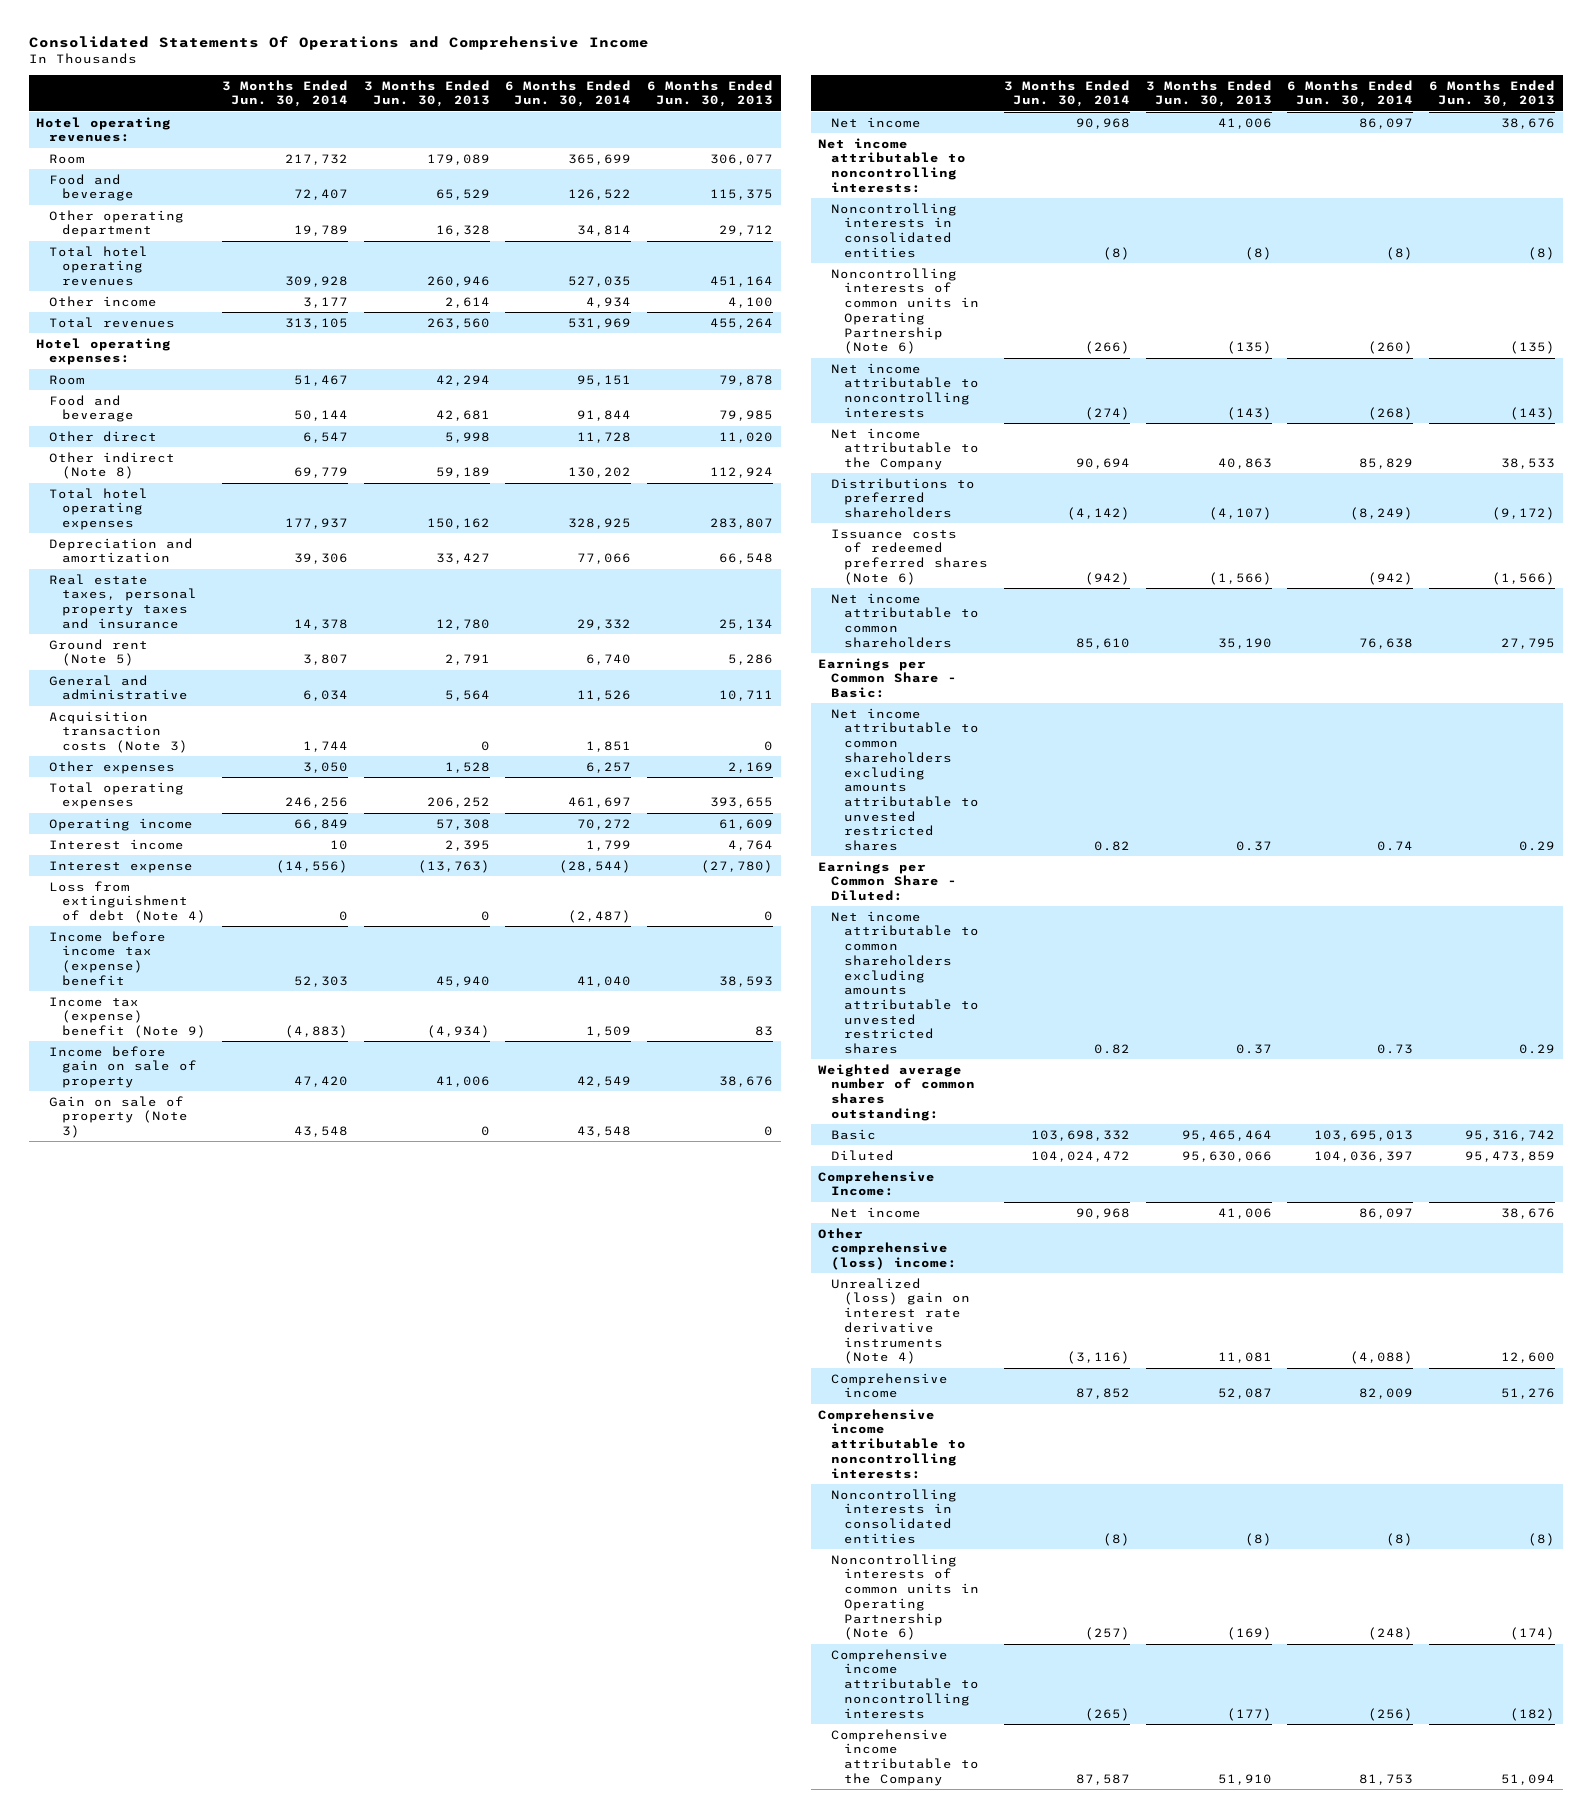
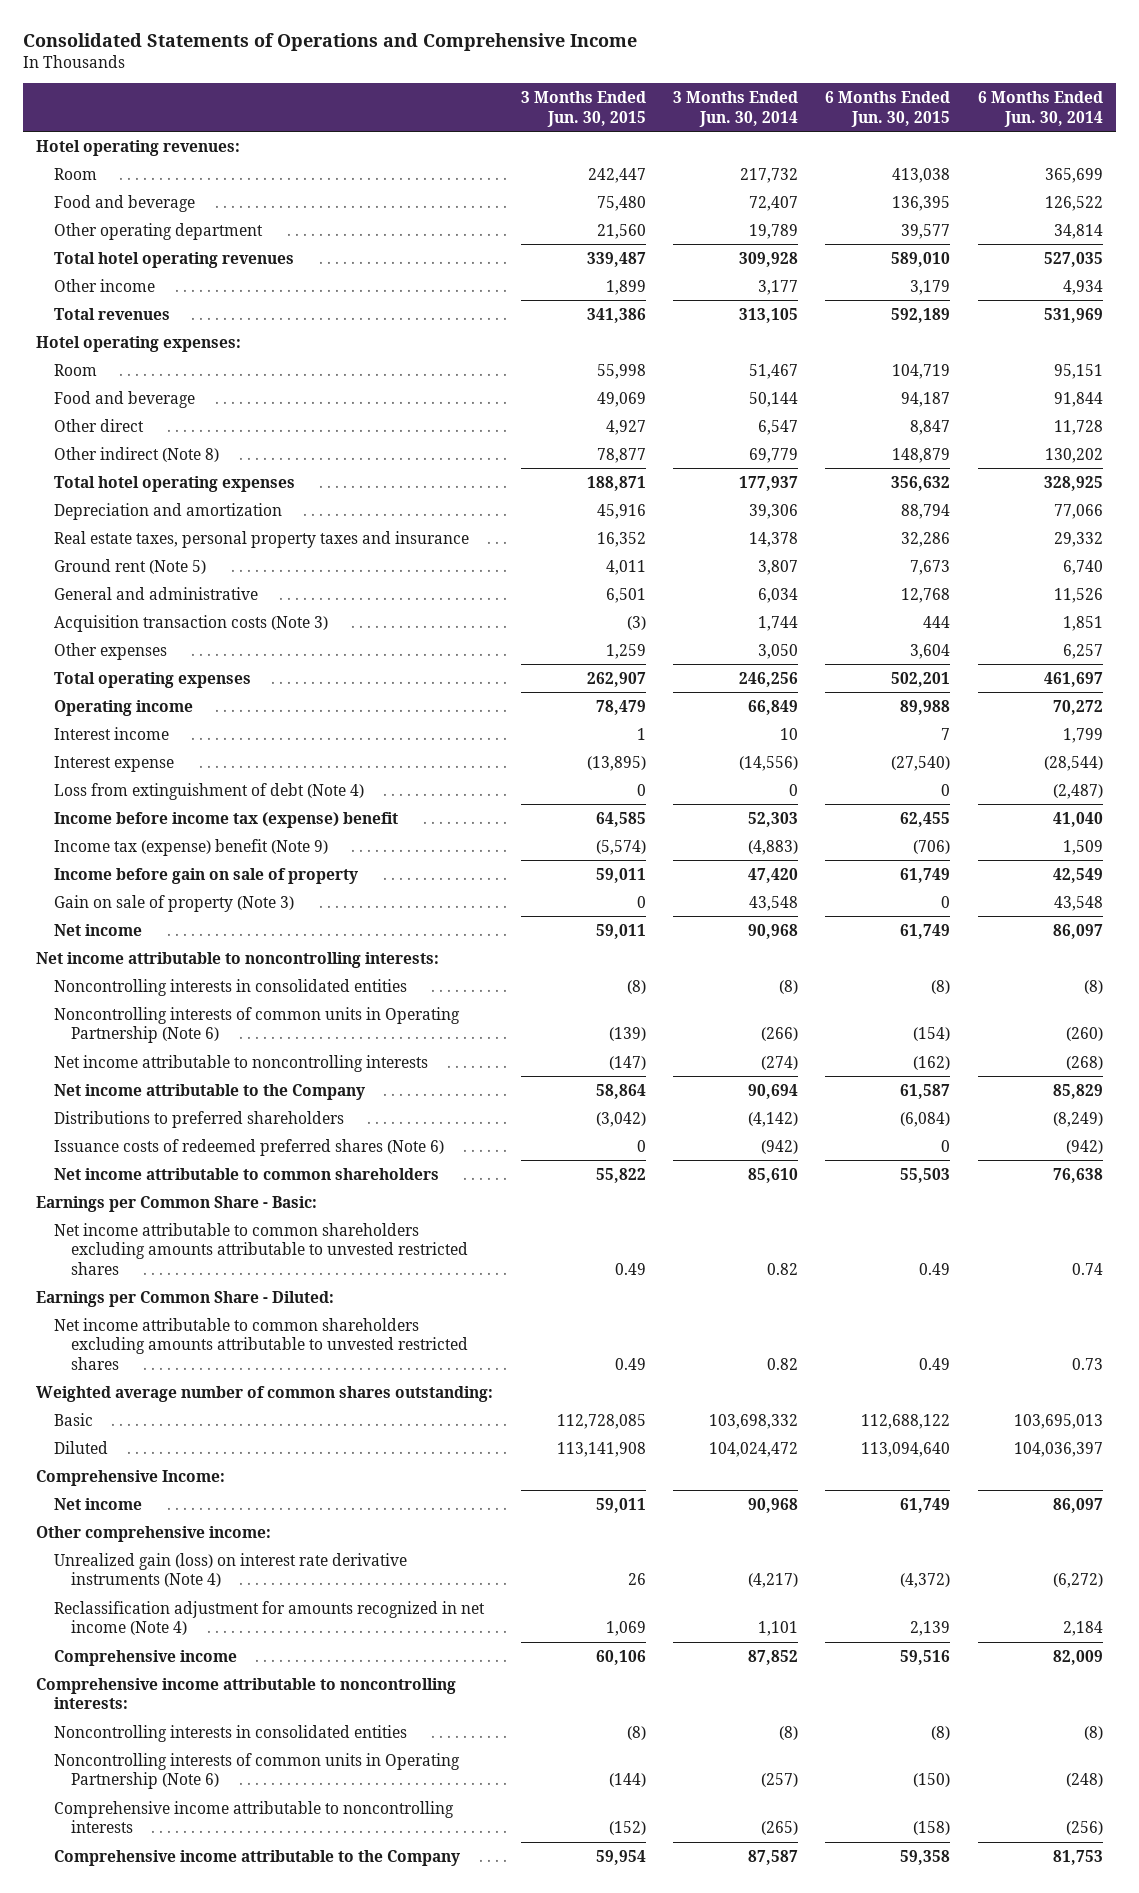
- Consolidated Statements Of Operations and Comprehensive Income
+ Consolidated Statements of Operations and Comprehensive Income
- | 3 Months Ended Jun. 30, 2014 | 3 Months Ended Jun. 30, 2013 | 6 Months Ended Jun. 30, 2014 | 6 Months Ended Jun. 30, 2013
+ | 3 Months Ended Jun. 30, 2015 | 3 Months Ended Jun. 30, 2014 | 6 Months Ended Jun. 30, 2015 | 6 Months Ended Jun. 30, 2014
- Other comprehensive (loss) income:
- Unrealized (loss) gain on interest rate derivative instruments (Note 4) | (3,116) | 11,081 | (4,088) | 12,600
+ Other comprehensive income:
+ Unrealized gain (loss) on interest rate derivative instruments (Note 4) | 26 | (4,217) | (4,372) | (6,272)
+ Reclassification adjustment for amounts recognized in net income (Note 4) | 1,069 | 1,101 | 2,139 | 2,184

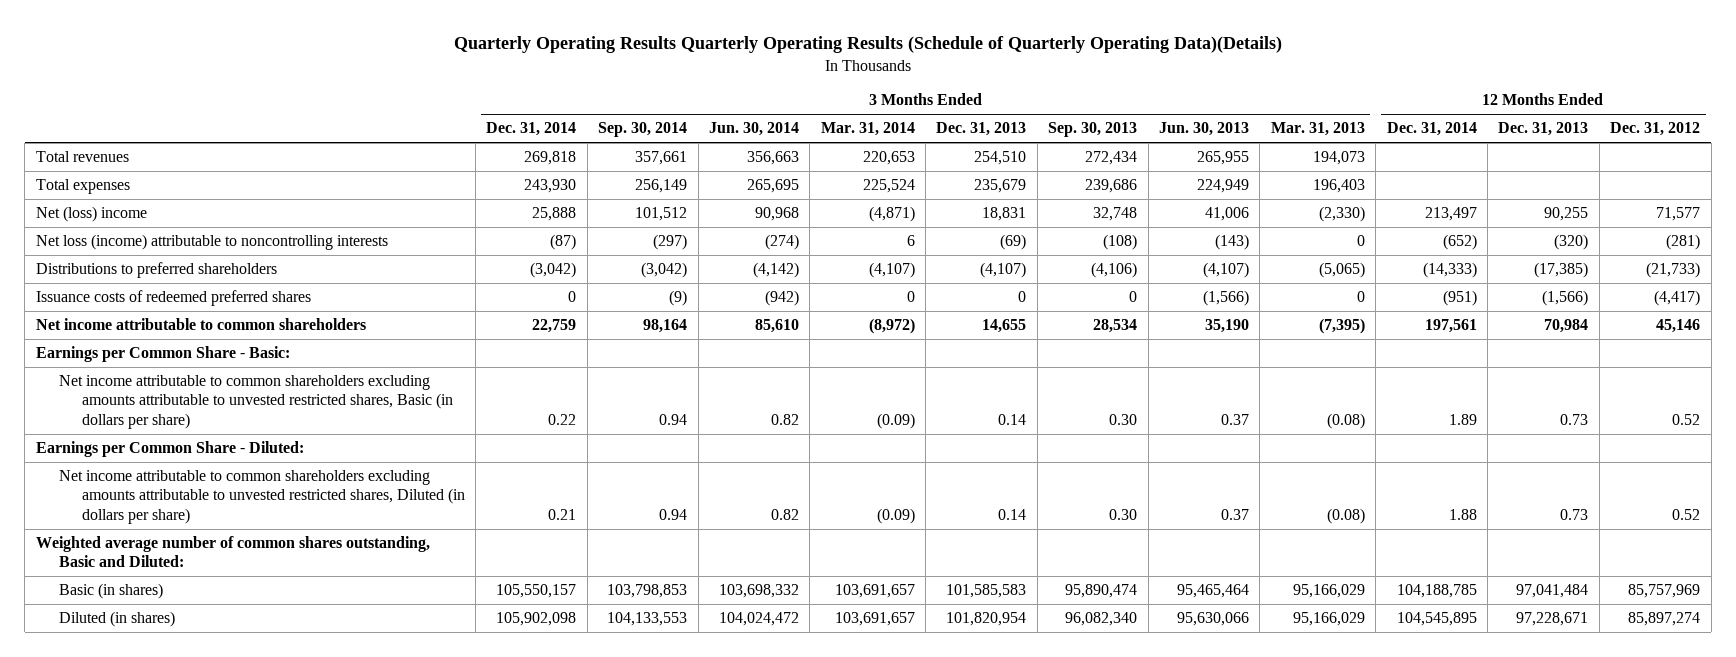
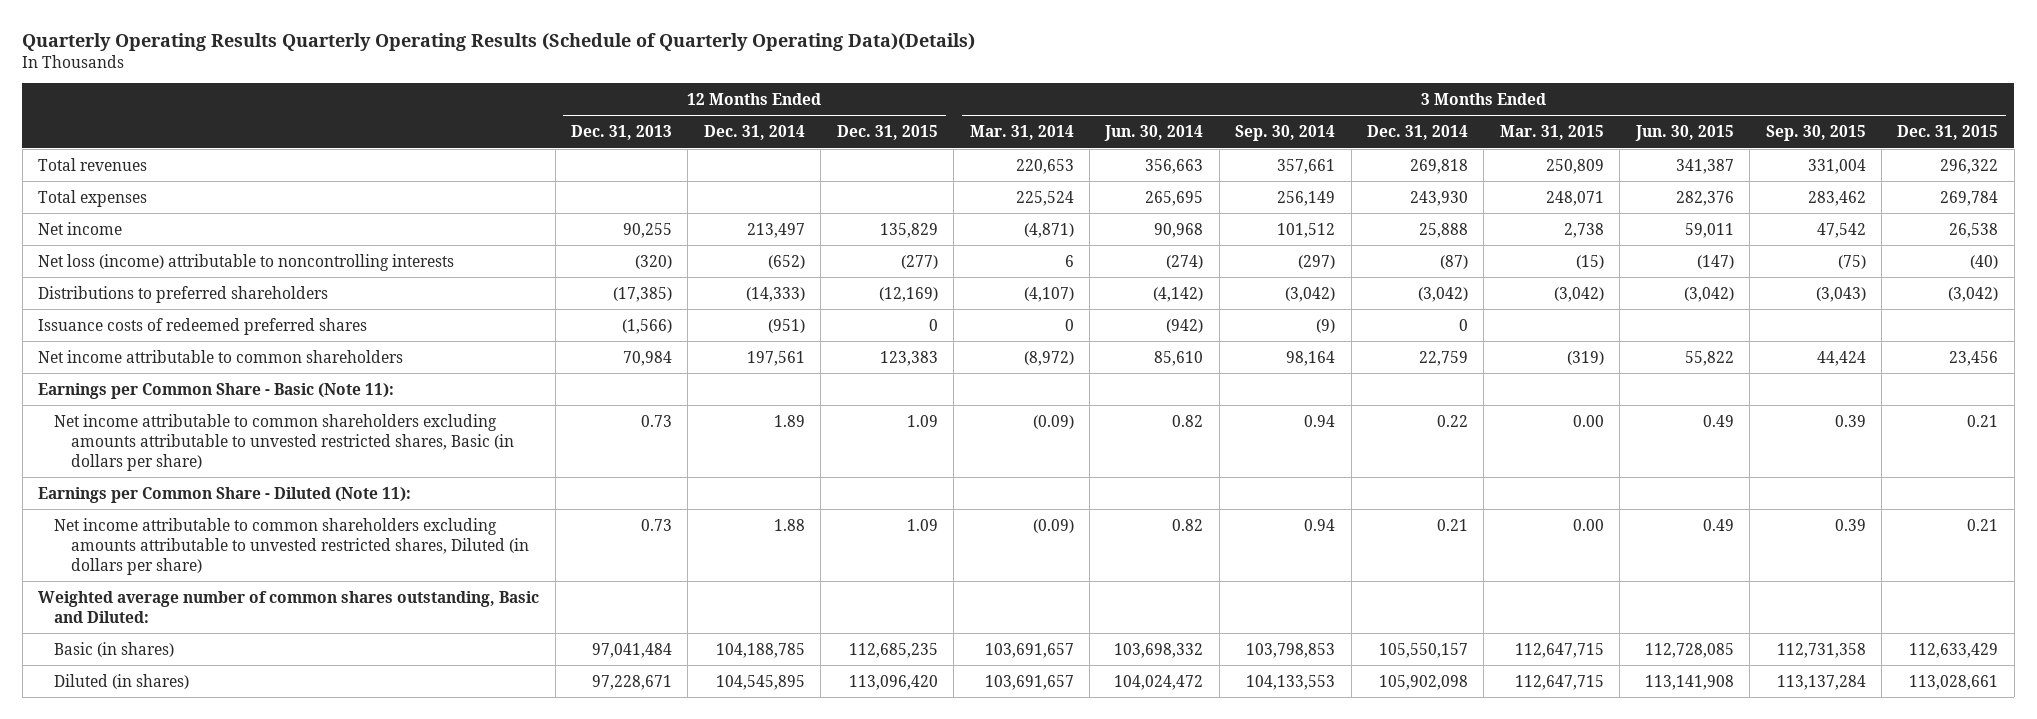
- | 3 Months Ended Dec. 31, 2014 | 3 Months Ended Sep. 30, 2014 | 3 Months Ended Jun. 30, 2014 | 3 Months Ended Mar. 31, 2014 | 3 Months Ended Dec. 31, 2013 | 3 Months Ended Sep. 30, 2013 | 3 Months Ended Jun. 30, 2013 | 3 Months Ended Mar. 31, 2013 | 12 Months Ended Dec. 31, 2014 | 12 Months Ended Dec. 31, 2013 | 12 Months Ended Dec. 31, 2012
+ | 12 Months Ended Dec. 31, 2013 | 12 Months Ended Dec. 31, 2014 | 12 Months Ended Dec. 31, 2015 | 3 Months Ended Mar. 31, 2014 | 3 Months Ended Jun. 30, 2014 | 3 Months Ended Sep. 30, 2014 | 3 Months Ended Dec. 31, 2014 | 3 Months Ended Mar. 31, 2015 | 3 Months Ended Jun. 30, 2015 | 3 Months Ended Sep. 30, 2015 | 3 Months Ended Dec. 31, 2015
- Net (loss) income | 25,888 | 101,512 | 90,968 | (4,871) | 18,831 | 32,748 | 41,006 | (2,330) | 213,497 | 90,255 | 71,577
+ Net income | 90,255 | 213,497 | 135,829 | (4,871) | 90,968 | 101,512 | 25,888 | 2,738 | 59,011 | 47,542 | 26,538
- Earnings per Common Share - Basic:
+ Earnings per Common Share - Basic (Note 11):
- Earnings per Common Share - Diluted:
+ Earnings per Common Share - Diluted (Note 11):

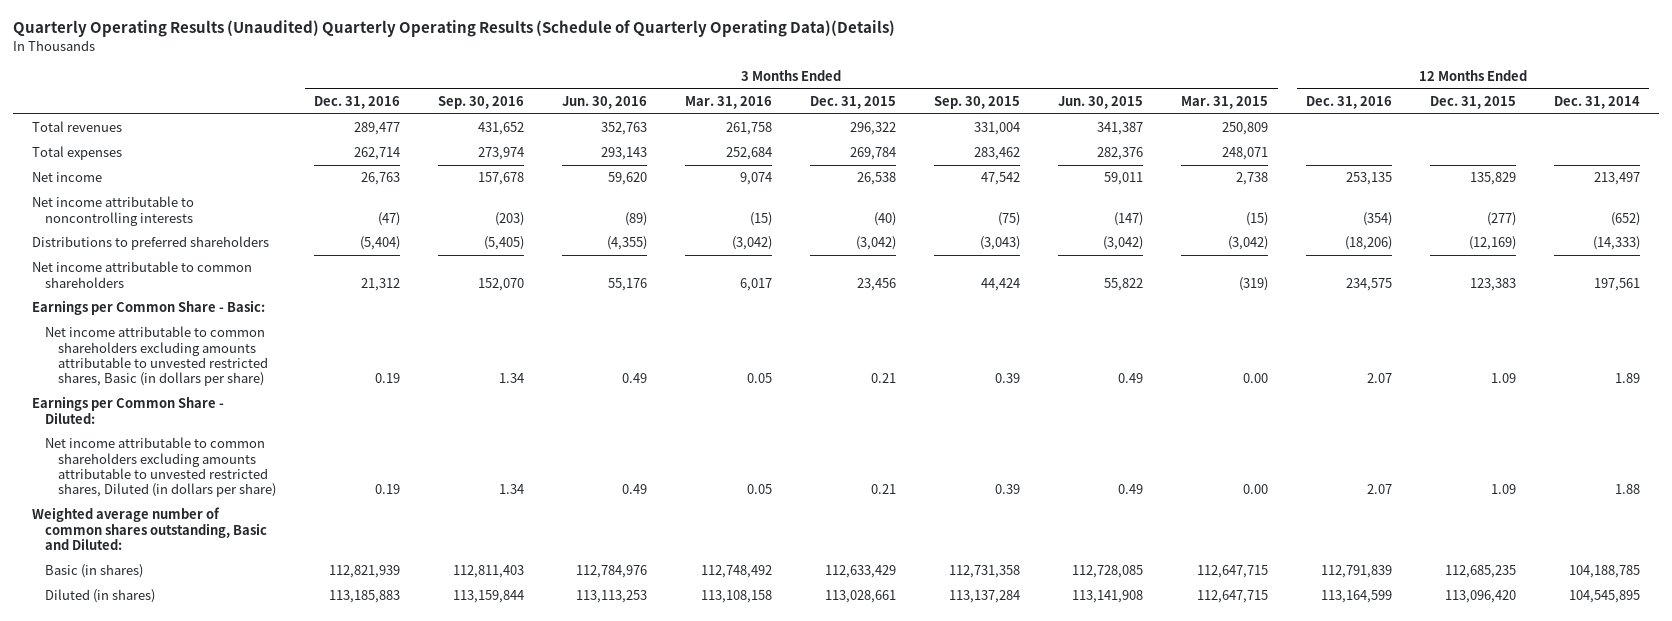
- Quarterly Operating Results Quarterly Operating Results (Schedule of Quarterly Operating Data)(Details)
+ Quarterly Operating Results (Unaudited) Quarterly Operating Results (Schedule of Quarterly Operating Data)(Details)
- | 12 Months Ended Dec. 31, 2013 | 12 Months Ended Dec. 31, 2014 | 12 Months Ended Dec. 31, 2015 | 3 Months Ended Mar. 31, 2014 | 3 Months Ended Jun. 30, 2014 | 3 Months Ended Sep. 30, 2014 | 3 Months Ended Dec. 31, 2014 | 3 Months Ended Mar. 31, 2015 | 3 Months Ended Jun. 30, 2015 | 3 Months Ended Sep. 30, 2015 | 3 Months Ended Dec. 31, 2015
+ | 3 Months Ended Dec. 31, 2016 | 3 Months Ended Sep. 30, 2016 | 3 Months Ended Jun. 30, 2016 | 3 Months Ended Mar. 31, 2016 | 3 Months Ended Dec. 31, 2015 | 3 Months Ended Sep. 30, 2015 | 3 Months Ended Jun. 30, 2015 | 3 Months Ended Mar. 31, 2015 | 12 Months Ended Dec. 31, 2016 | 12 Months Ended Dec. 31, 2015 | 12 Months Ended Dec. 31, 2014
- Net loss (income) attributable to noncontrolling interests | (320) | (652) | (277) | 6 | (274) | (297) | (87) | (15) | (147) | (75) | (40)
+ Net income attributable to noncontrolling interests | (47) | (203) | (89) | (15) | (40) | (75) | (147) | (15) | (354) | (277) | (652)
- Issuance costs of redeemed preferred shares | (1,566) | (951) | 0 | 0 | (942) | (9) | 0 | | | |
- Earnings per Common Share - Basic (Note 11):
+ Earnings per Common Share - Basic:
- Earnings per Common Share - Diluted (Note 11):
+ Earnings per Common Share - Diluted:

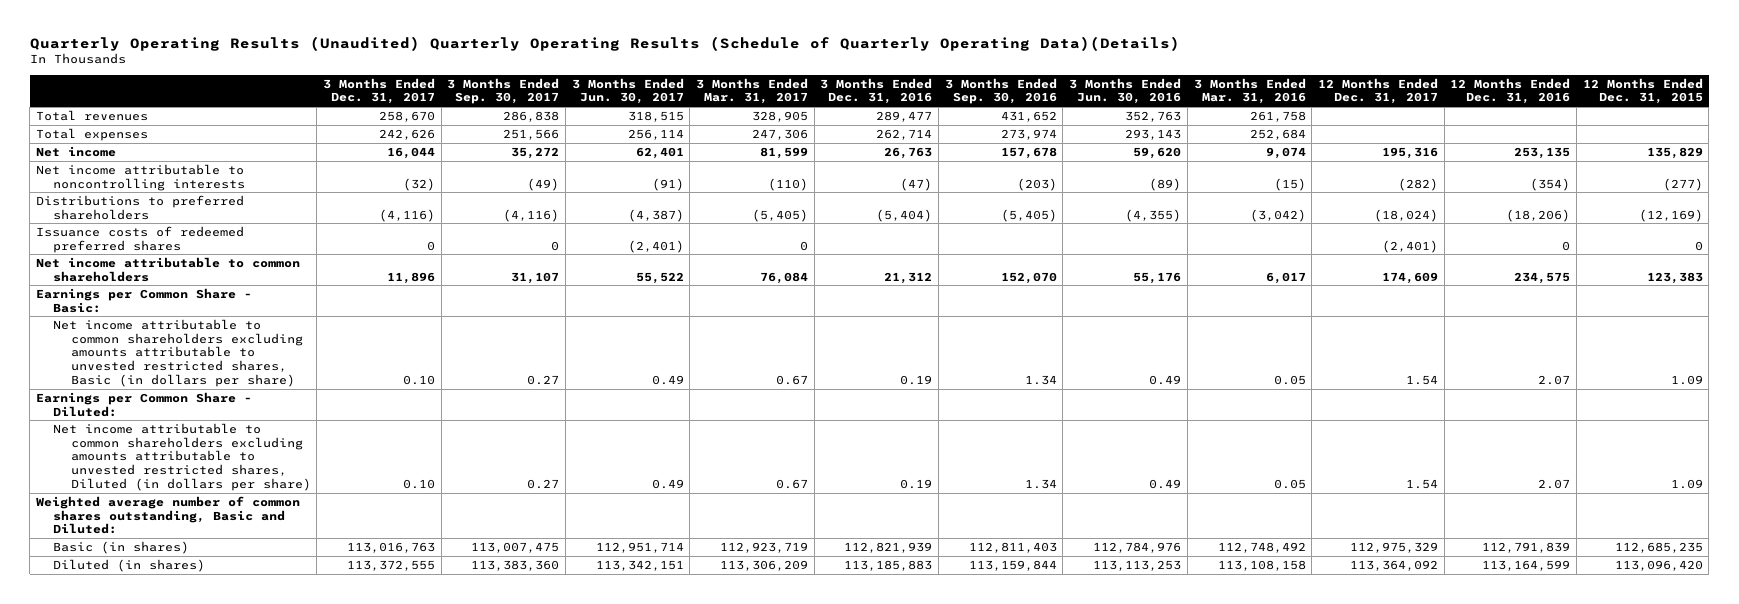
- | 3 Months Ended Dec. 31, 2016 | 3 Months Ended Sep. 30, 2016 | 3 Months Ended Jun. 30, 2016 | 3 Months Ended Mar. 31, 2016 | 3 Months Ended Dec. 31, 2015 | 3 Months Ended Sep. 30, 2015 | 3 Months Ended Jun. 30, 2015 | 3 Months Ended Mar. 31, 2015 | 12 Months Ended Dec. 31, 2016 | 12 Months Ended Dec. 31, 2015 | 12 Months Ended Dec. 31, 2014
+ | 3 Months Ended Dec. 31, 2017 | 3 Months Ended Sep. 30, 2017 | 3 Months Ended Jun. 30, 2017 | 3 Months Ended Mar. 31, 2017 | 3 Months Ended Dec. 31, 2016 | 3 Months Ended Sep. 30, 2016 | 3 Months Ended Jun. 30, 2016 | 3 Months Ended Mar. 31, 2016 | 12 Months Ended Dec. 31, 2017 | 12 Months Ended Dec. 31, 2016 | 12 Months Ended Dec. 31, 2015
+ Issuance costs of redeemed preferred shares | 0 | 0 | (2,401) | 0 | | | | | (2,401) | 0 | 0

